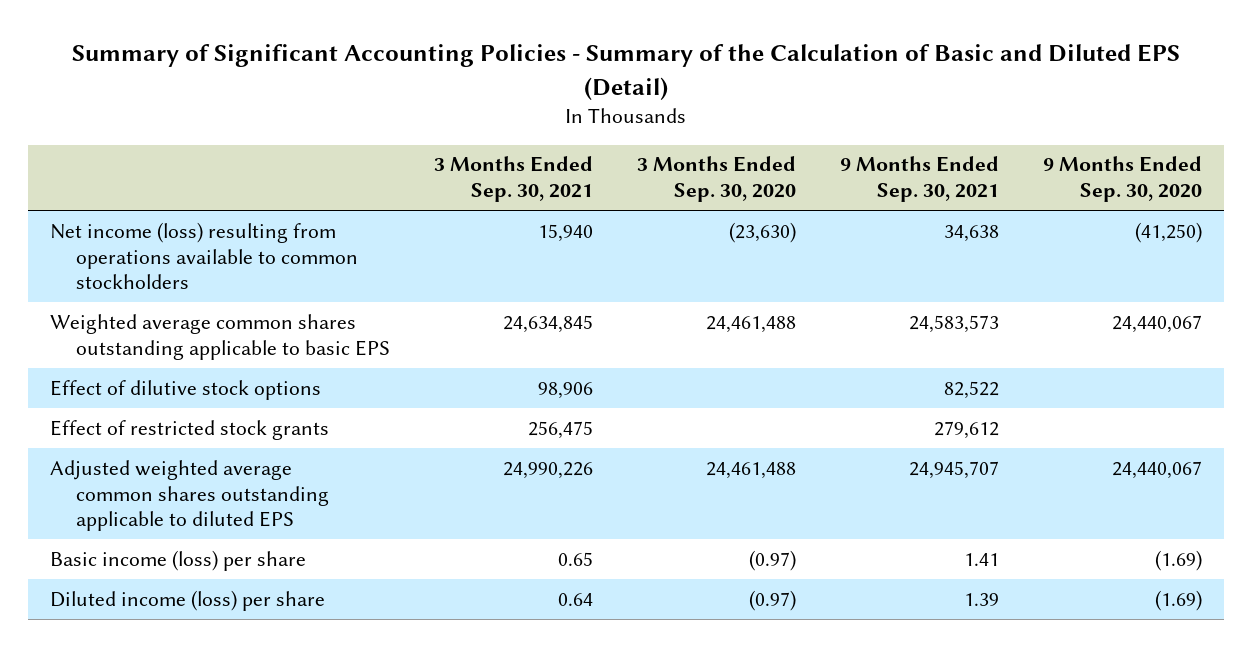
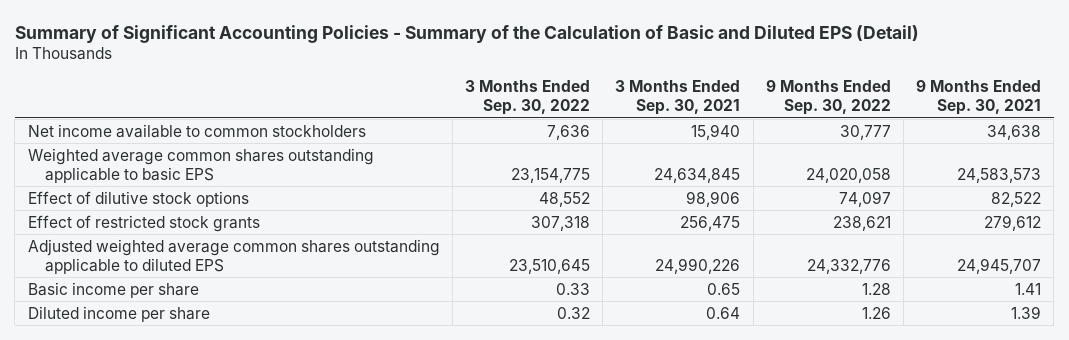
- | 3 Months Ended Sep. 30, 2021 | 3 Months Ended Sep. 30, 2020 | 9 Months Ended Sep. 30, 2021 | 9 Months Ended Sep. 30, 2020
+ | 3 Months Ended Sep. 30, 2022 | 3 Months Ended Sep. 30, 2021 | 9 Months Ended Sep. 30, 2022 | 9 Months Ended Sep. 30, 2021
- Net income (loss) resulting from operations available to common stockholders | 15,940 | (23,630) | 34,638 | (41,250)
+ Net income available to common stockholders | 7,636 | 15,940 | 30,777 | 34,638
- Basic income (loss) per share | 0.65 | (0.97) | 1.41 | (1.69)
- Diluted income (loss) per share | 0.64 | (0.97) | 1.39 | (1.69)
+ Basic income per share | 0.33 | 0.65 | 1.28 | 1.41
+ Diluted income per share | 0.32 | 0.64 | 1.26 | 1.39

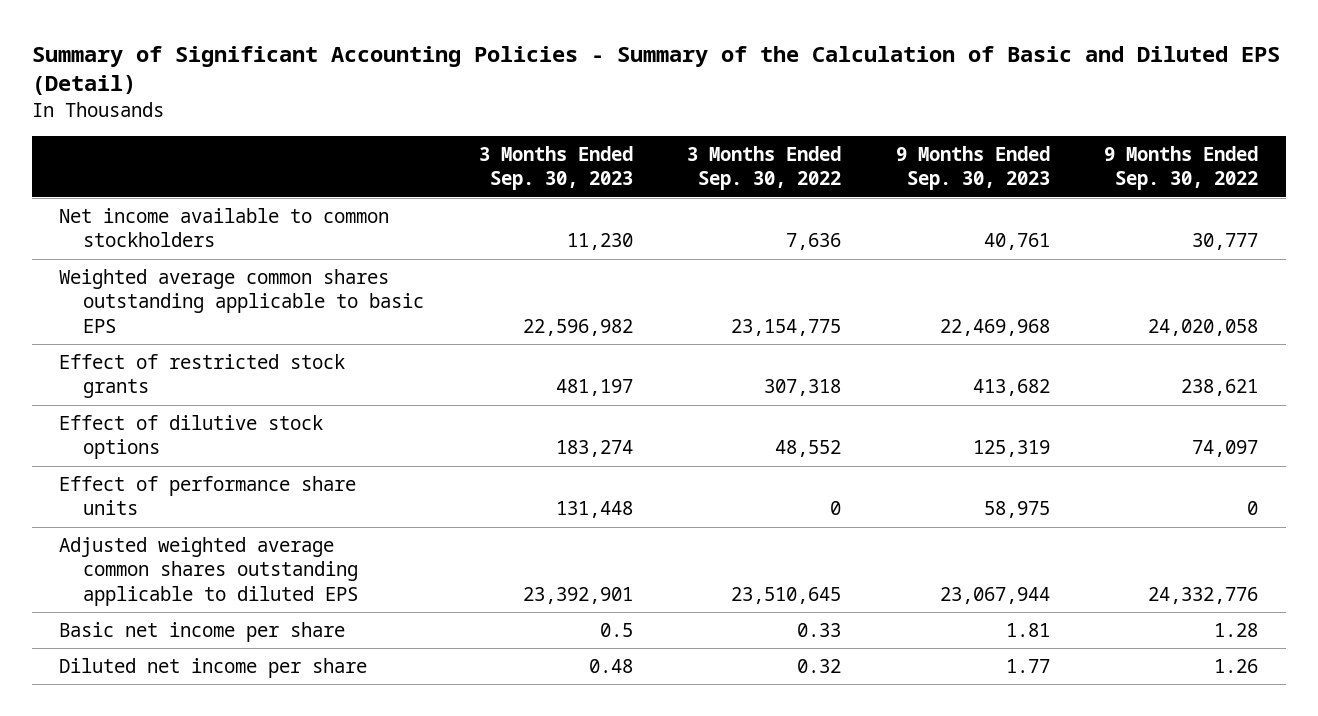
- | 3 Months Ended Sep. 30, 2022 | 3 Months Ended Sep. 30, 2021 | 9 Months Ended Sep. 30, 2022 | 9 Months Ended Sep. 30, 2021
+ | 3 Months Ended Sep. 30, 2023 | 3 Months Ended Sep. 30, 2022 | 9 Months Ended Sep. 30, 2023 | 9 Months Ended Sep. 30, 2022
moved down: Effect of dilutive stock options | 183,274 | 48,552 | 125,319 | 74,097
+ Effect of performance share units | 131,448 | 0 | 58,975 | 0
- Basic income per share | 0.33 | 0.65 | 1.28 | 1.41
- Diluted income per share | 0.32 | 0.64 | 1.26 | 1.39
+ Basic net income per share | 0.5 | 0.33 | 1.81 | 1.28
+ Diluted net income per share | 0.48 | 0.32 | 1.77 | 1.26

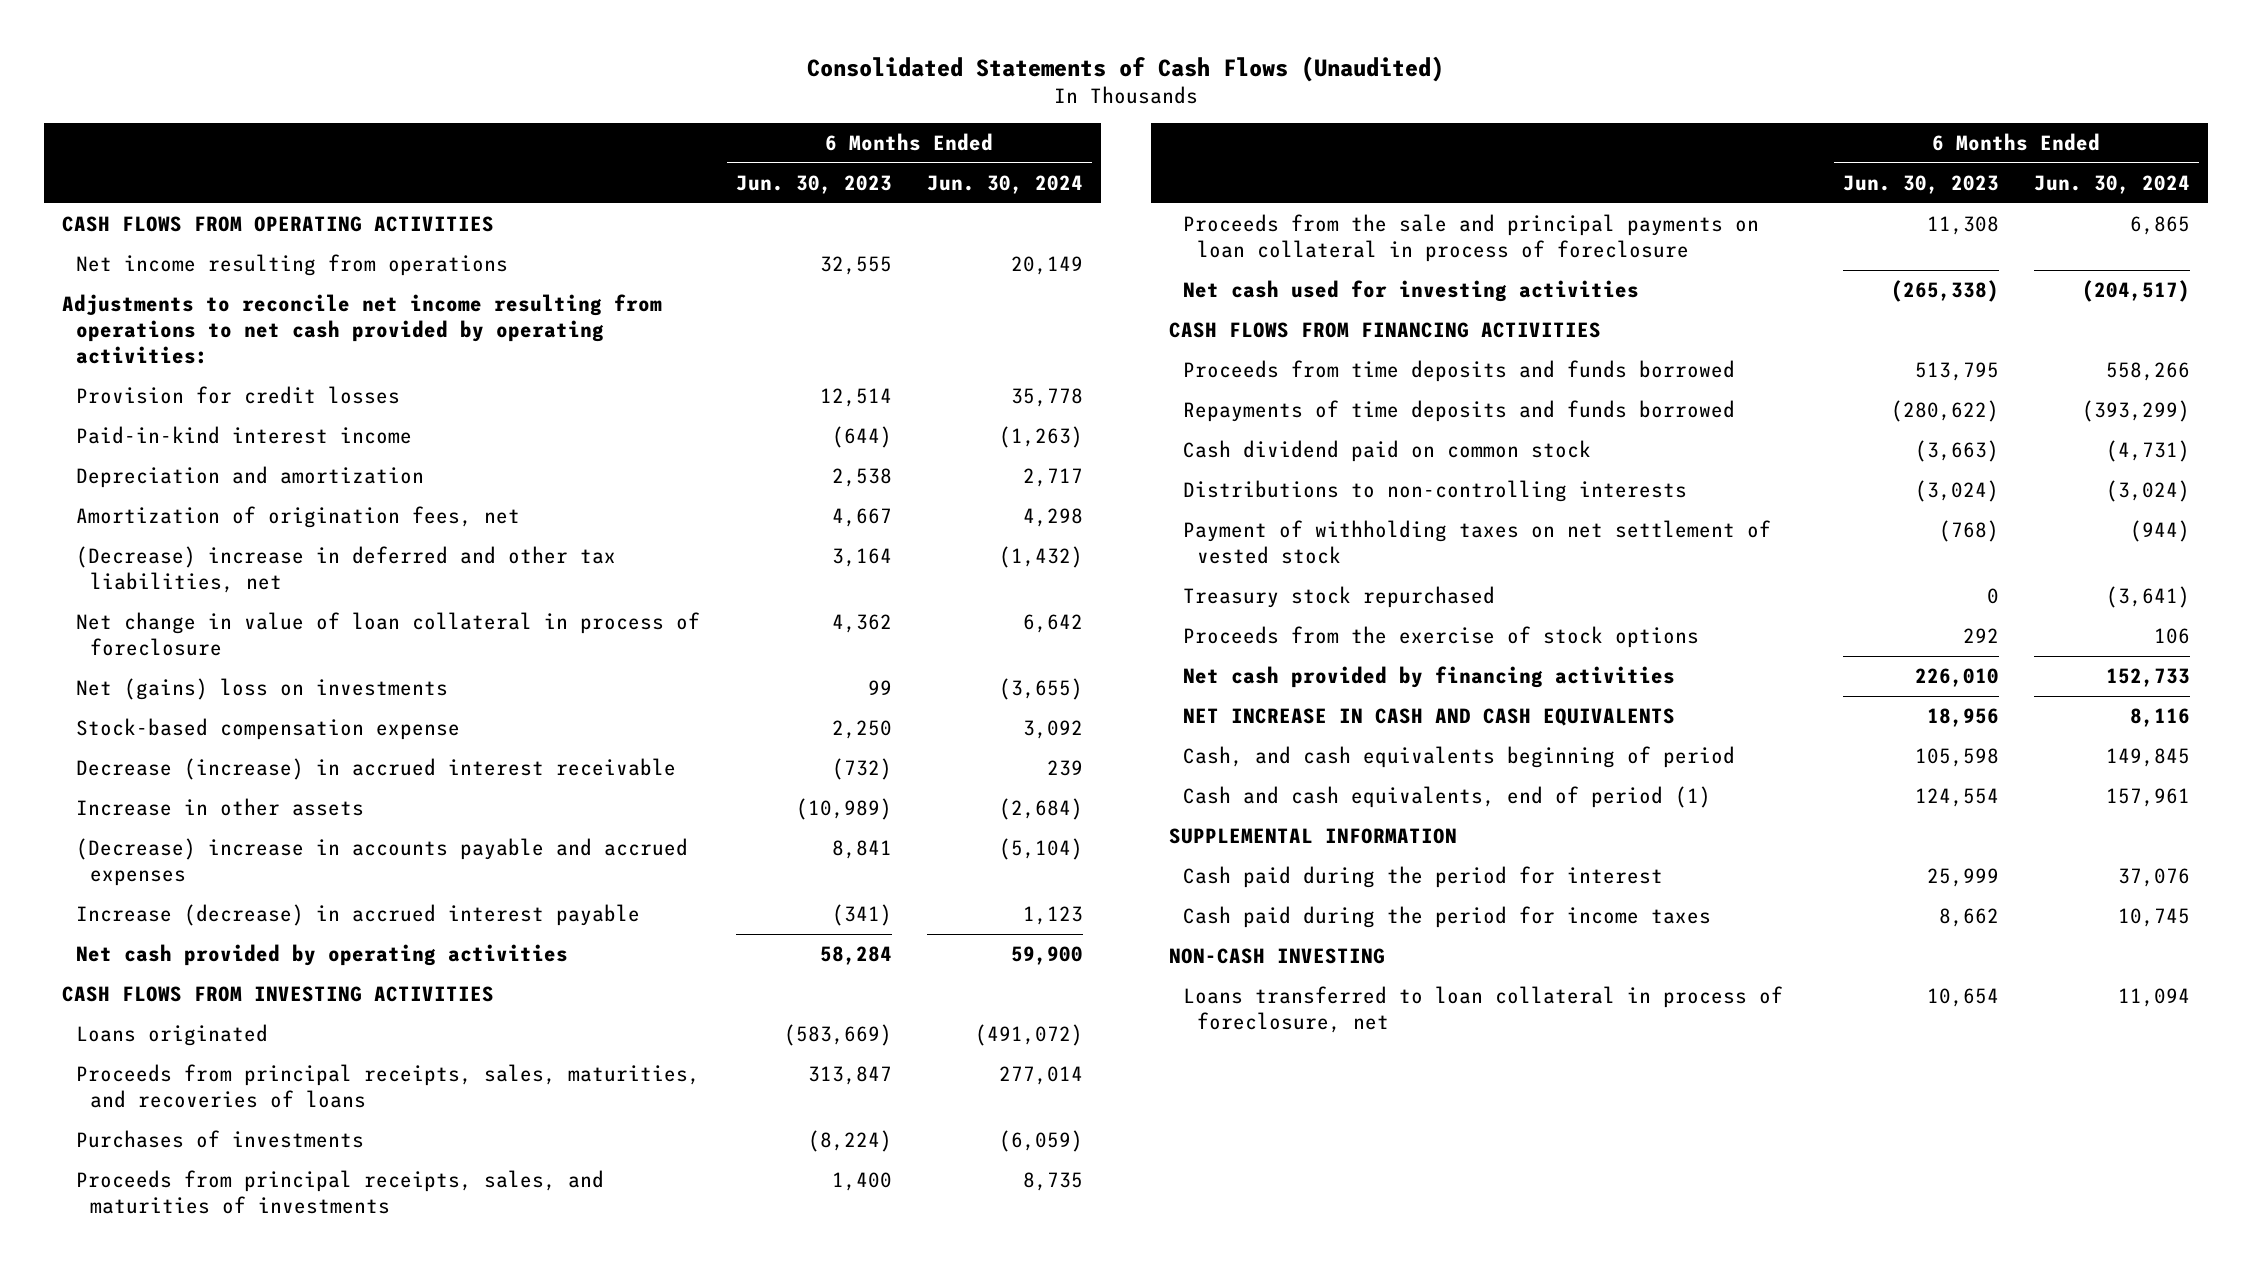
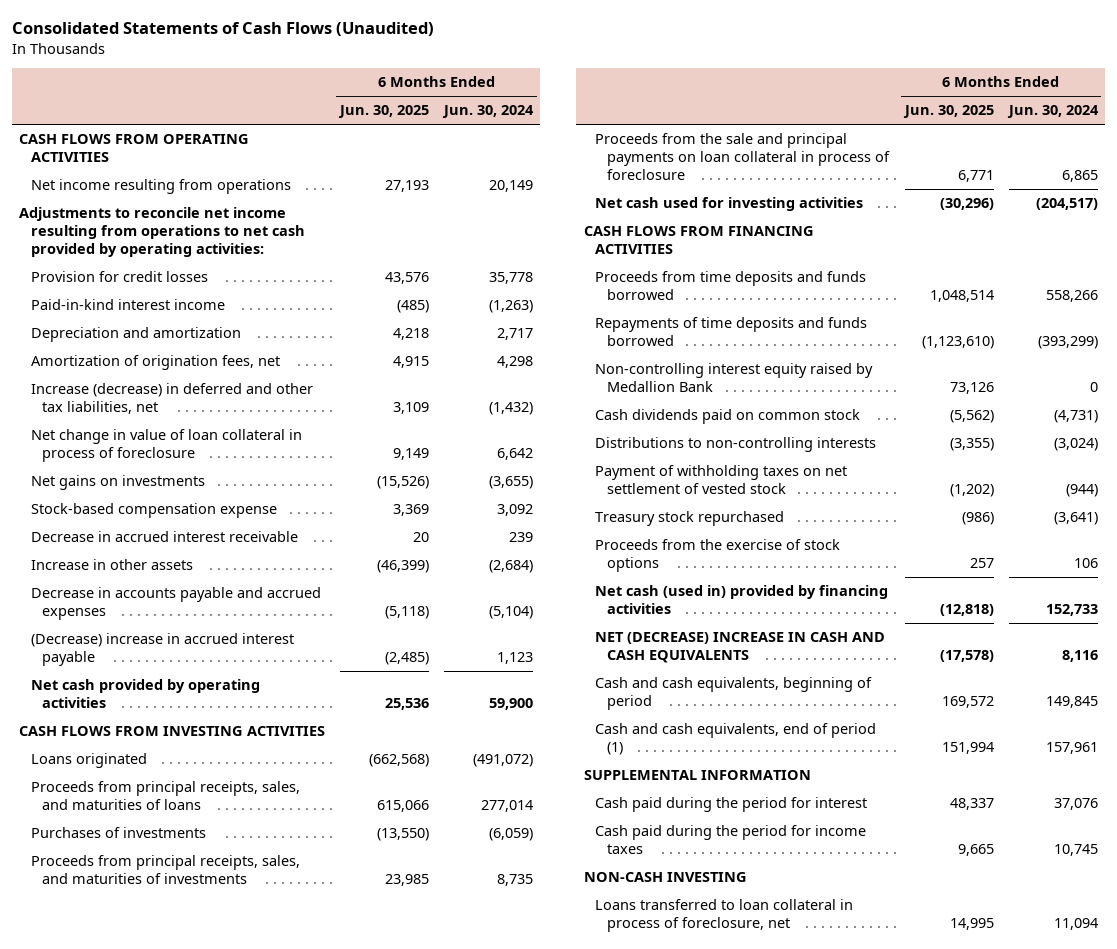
- | 6 Months Ended Jun. 30, 2023 | 6 Months Ended Jun. 30, 2024
+ | 6 Months Ended Jun. 30, 2025 | 6 Months Ended Jun. 30, 2024
- (Decrease) increase in deferred and other tax liabilities, net | 3,164 | (1,432)
+ Increase (decrease) in deferred and other tax liabilities, net | 3,109 | (1,432)
- Net (gains) loss on investments | 99 | (3,655)
+ Net gains on investments | (15,526) | (3,655)
- Decrease (increase) in accrued interest receivable | (732) | 239
+ Decrease in accrued interest receivable | 20 | 239
- (Decrease) increase in accounts payable and accrued expenses | 8,841 | (5,104)
- Increase (decrease) in accrued interest payable | (341) | 1,123
+ Decrease in accounts payable and accrued expenses | (5,118) | (5,104)
+ (Decrease) increase in accrued interest payable | (2,485) | 1,123
- Proceeds from principal receipts, sales, maturities, and recoveries of loans | 313,847 | 277,014
+ Proceeds from principal receipts, sales, and maturities of loans | 615,066 | 277,014
- Cash dividend paid on common stock | (3,663) | (4,731)
+ Non-controlling interest equity raised by Medallion Bank | 73,126 | 0
+ Cash dividends paid on common stock | (5,562) | (4,731)
- Net cash provided by financing activities | 226,010 | 152,733
- NET INCREASE IN CASH AND CASH EQUIVALENTS | 18,956 | 8,116
- Cash, and cash equivalents beginning of period | 105,598 | 149,845
+ Net cash (used in) provided by financing activities | (12,818) | 152,733
+ NET (DECREASE) INCREASE IN CASH AND CASH EQUIVALENTS | (17,578) | 8,116
+ Cash and cash equivalents, beginning of period | 169,572 | 149,845

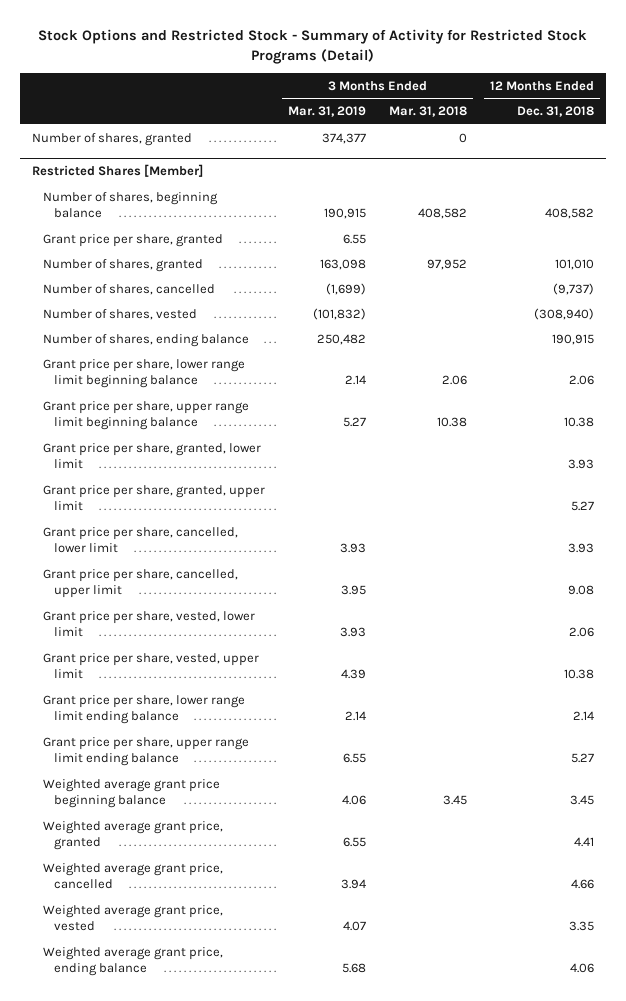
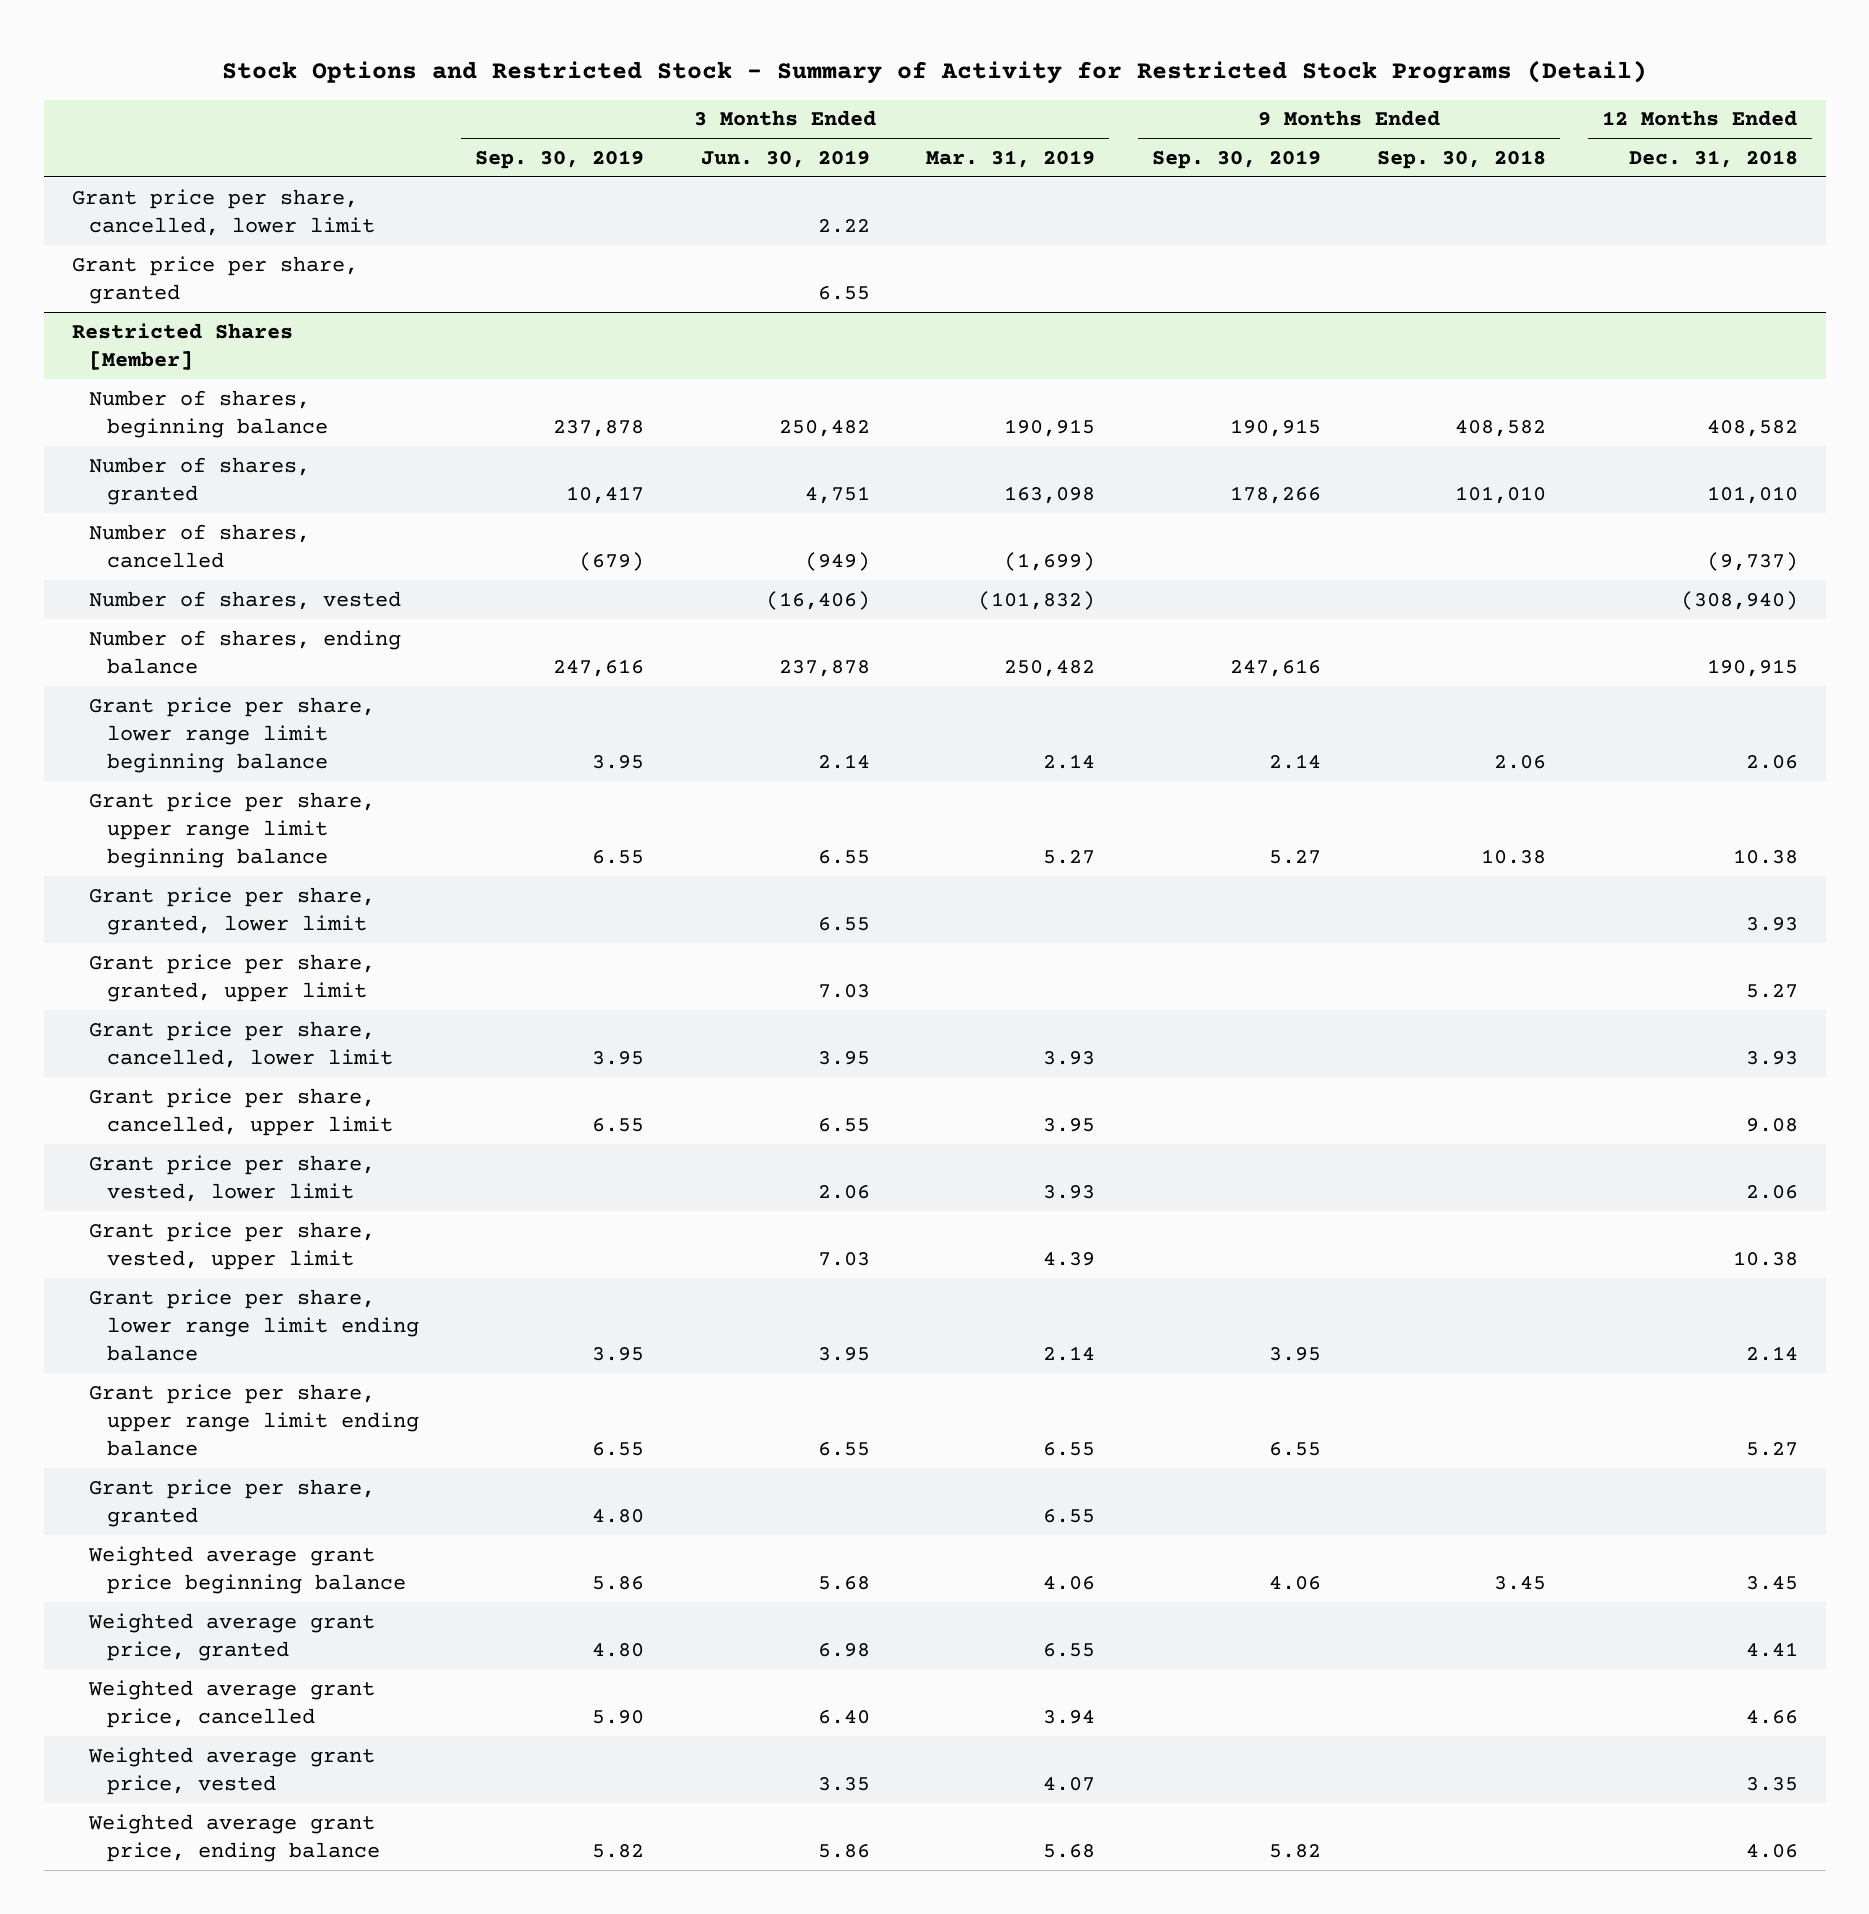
- | 3 Months Ended Mar. 31, 2019 | 3 Months Ended Mar. 31, 2018 | 12 Months Ended Dec. 31, 2018
+ | 3 Months Ended Sep. 30, 2019 | 3 Months Ended Jun. 30, 2019 | 3 Months Ended Mar. 31, 2019 | 9 Months Ended Sep. 30, 2019 | 9 Months Ended Sep. 30, 2018 | 12 Months Ended Dec. 31, 2018
- Number of shares, granted | 374,377 | 0 |
+ Grant price per share, cancelled, lower limit | | 2.22 | | | |
+ Grant price per share, granted | | 6.55 | | | |
@ Restricted Shares [Member]
moved down: Grant price per share, granted | 4.80 | | 6.55 | | |

